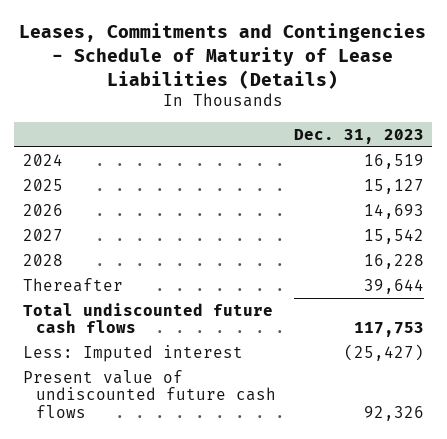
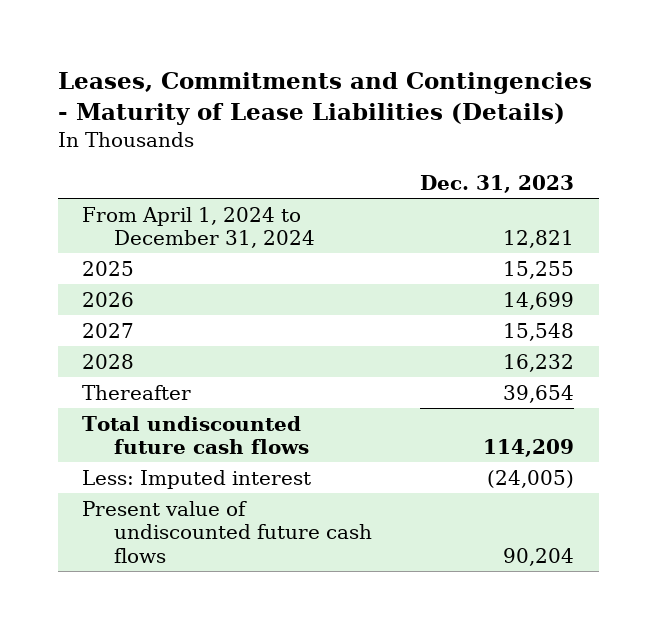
- Leases, Commitments and Contingencies - Schedule of Maturity of Lease Liabilities (Details)
+ Leases, Commitments and Contingencies - Maturity of Lease Liabilities (Details)
- 2024 | 16,519
- 2025 | 15,127
- 2026 | 14,693
- 2027 | 15,542
- 2028 | 16,228
- Thereafter | 39,644
- Total undiscounted future cash flows | 117,753
- Less: Imputed interest | (25,427)
- Present value of undiscounted future cash flows | 92,326
+ From April 1, 2024 to December 31, 2024 | 12,821
+ 2025 | 15,255
+ 2026 | 14,699
+ 2027 | 15,548
+ 2028 | 16,232
+ Thereafter | 39,654
+ Total undiscounted future cash flows | 114,209
+ Less: Imputed interest | (24,005)
+ Present value of undiscounted future cash flows | 90,204

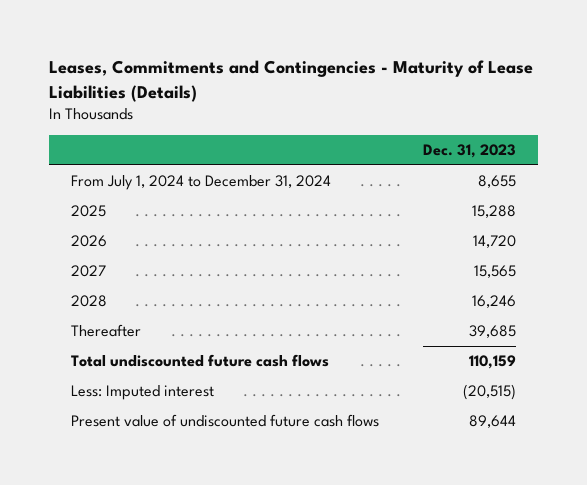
- From April 1, 2024 to December 31, 2024 | 12,821
- 2025 | 15,255
- 2026 | 14,699
- 2027 | 15,548
- 2028 | 16,232
- Thereafter | 39,654
- Total undiscounted future cash flows | 114,209
- Less: Imputed interest | (24,005)
- Present value of undiscounted future cash flows | 90,204
+ From July 1, 2024 to December 31, 2024 | 8,655
+ 2025 | 15,288
+ 2026 | 14,720
+ 2027 | 15,565
+ 2028 | 16,246
+ Thereafter | 39,685
+ Total undiscounted future cash flows | 110,159
+ Less: Imputed interest | (20,515)
+ Present value of undiscounted future cash flows | 89,644

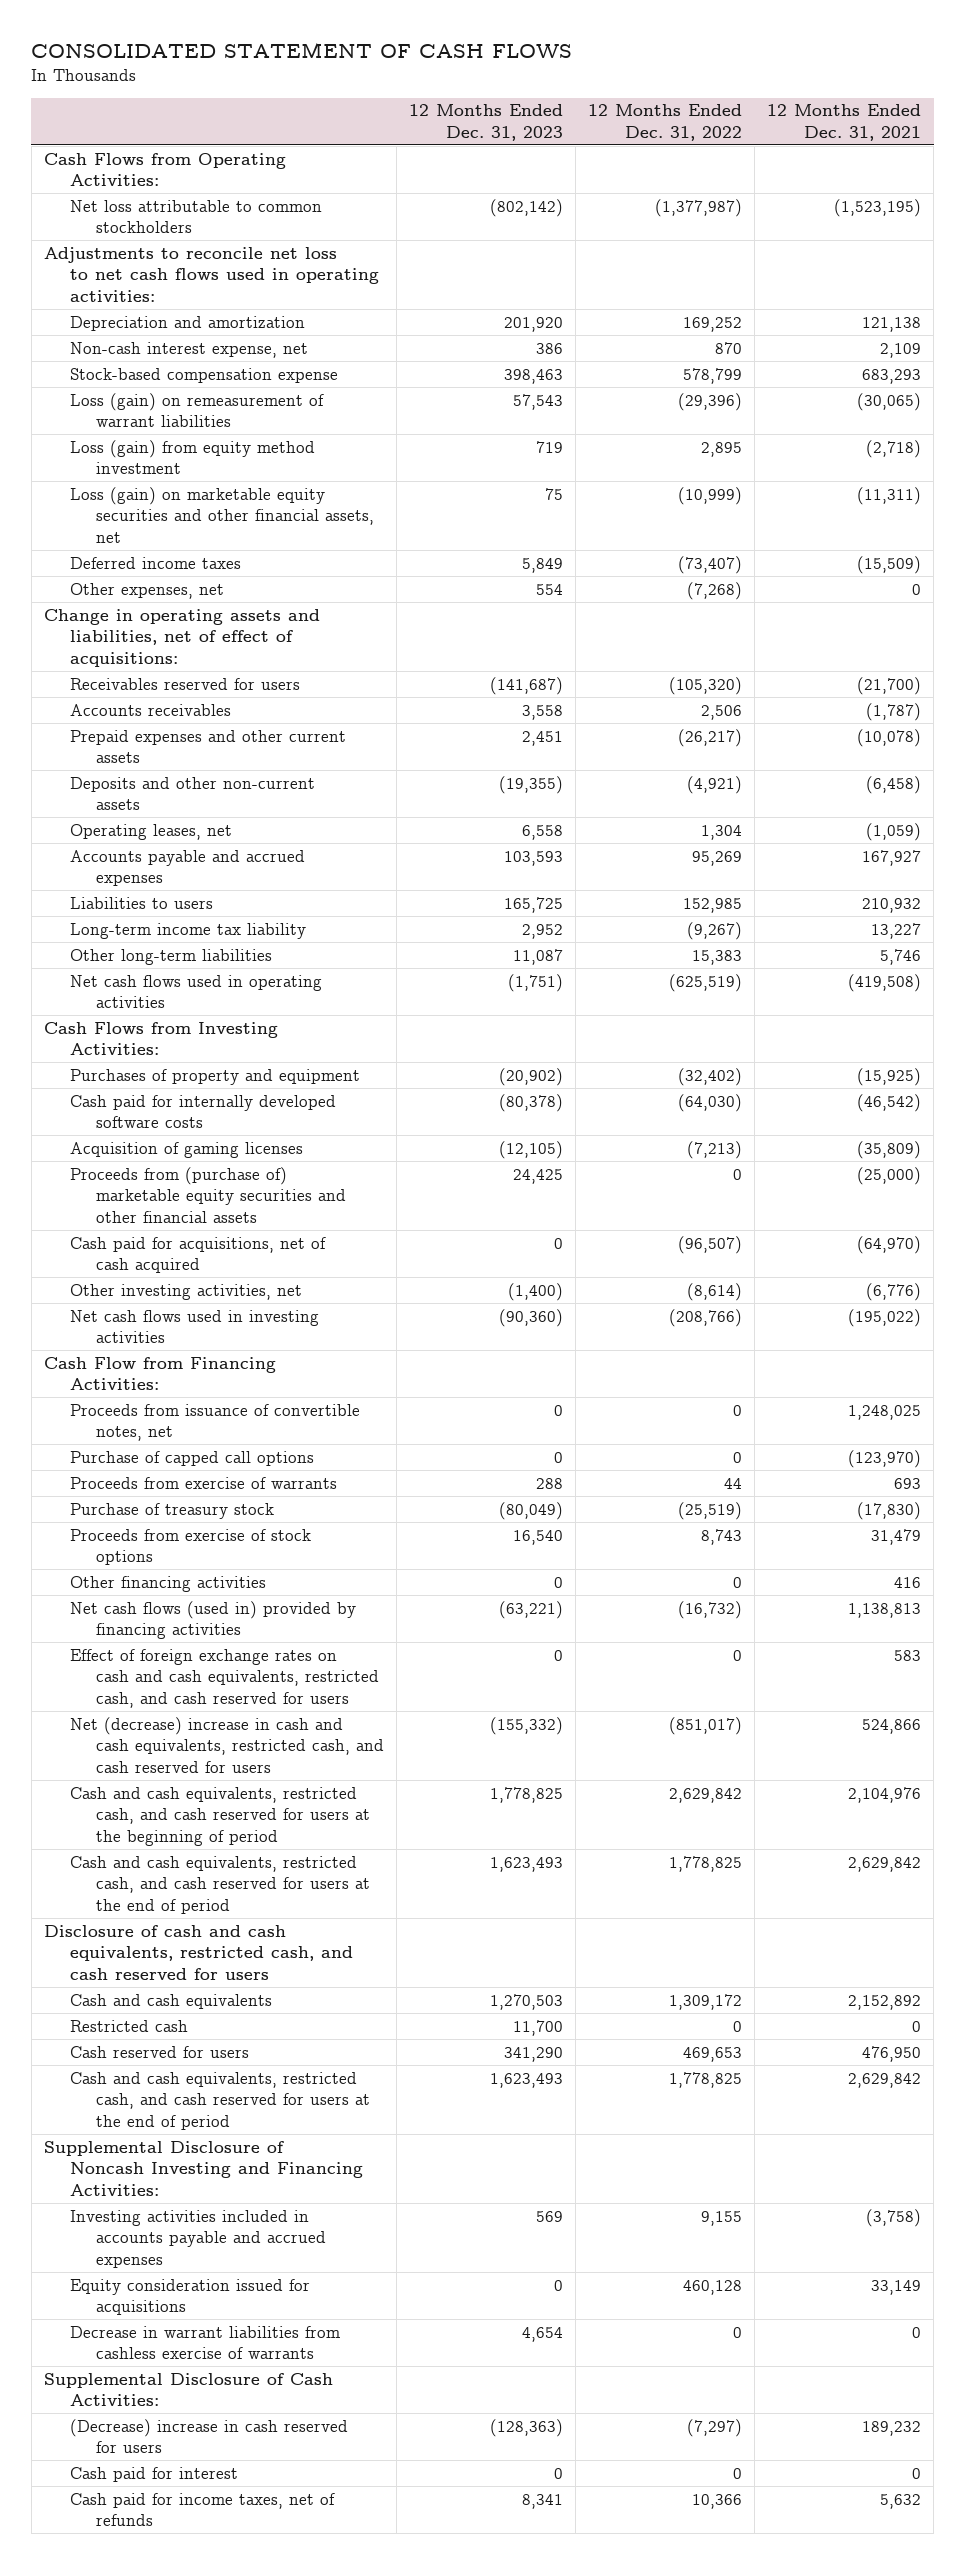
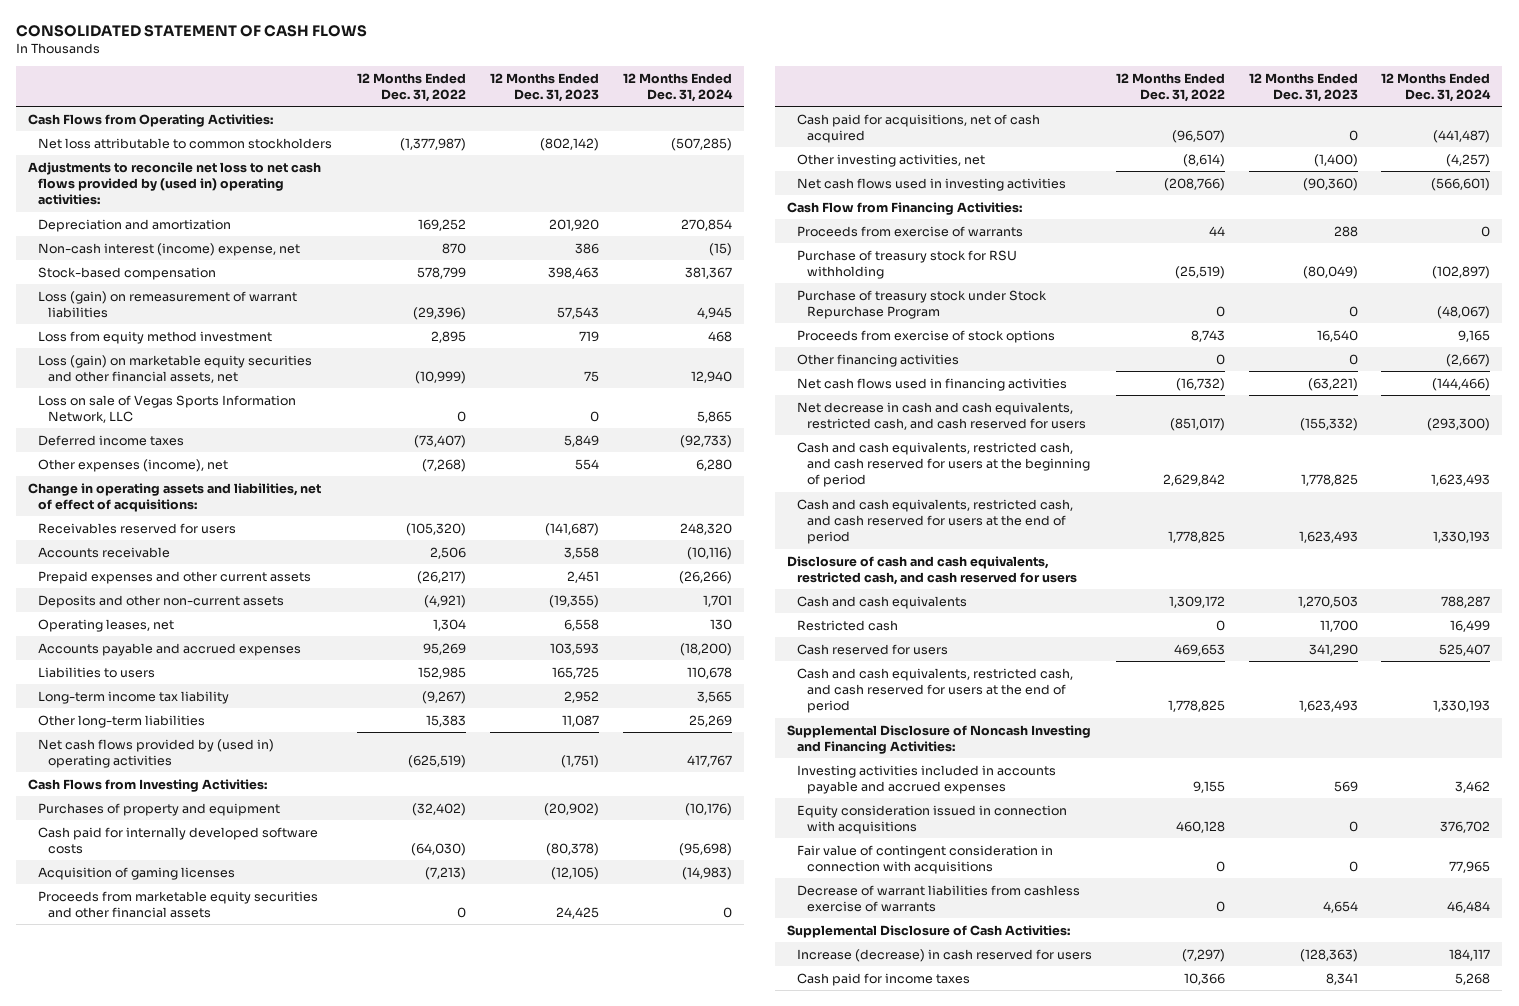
- | 12 Months Ended Dec. 31, 2023 | 12 Months Ended Dec. 31, 2022 | 12 Months Ended Dec. 31, 2021
+ | 12 Months Ended Dec. 31, 2022 | 12 Months Ended Dec. 31, 2023 | 12 Months Ended Dec. 31, 2024
- Adjustments to reconcile net loss to net cash flows used in operating activities:
+ Adjustments to reconcile net loss to net cash flows provided by (used in) operating activities:
- Non-cash interest expense, net | 386 | 870 | 2,109
- Stock-based compensation expense | 398,463 | 578,799 | 683,293
+ Non-cash interest (income) expense, net | 870 | 386 | (15)
+ Stock-based compensation | 578,799 | 398,463 | 381,367
- Loss (gain) from equity method investment | 719 | 2,895 | (2,718)
+ Loss from equity method investment | 2,895 | 719 | 468
+ Loss on sale of Vegas Sports Information Network, LLC | 0 | 0 | 5,865
- Other expenses, net | 554 | (7,268) | 0
+ Other expenses (income), net | (7,268) | 554 | 6,280
- Accounts receivables | 3,558 | 2,506 | (1,787)
+ Accounts receivable | 2,506 | 3,558 | (10,116)
- Net cash flows used in operating activities | (1,751) | (625,519) | (419,508)
+ Net cash flows provided by (used in) operating activities | (625,519) | (1,751) | 417,767
- Proceeds from (purchase of) marketable equity securities and other financial assets | 24,425 | 0 | (25,000)
+ Proceeds from marketable equity securities and other financial assets | 0 | 24,425 | 0
- Proceeds from issuance of convertible notes, net | 0 | 0 | 1,248,025
- Purchase of capped call options | 0 | 0 | (123,970)
- Purchase of treasury stock | (80,049) | (25,519) | (17,830)
+ Purchase of treasury stock for RSU withholding | (25,519) | (80,049) | (102,897)
+ Purchase of treasury stock under Stock Repurchase Program | 0 | 0 | (48,067)
- Net cash flows (used in) provided by financing activities | (63,221) | (16,732) | 1,138,813
- Effect of foreign exchange rates on cash and cash equivalents, restricted cash, and cash reserved for users | 0 | 0 | 583
- Net (decrease) increase in cash and cash equivalents, restricted cash, and cash reserved for users | (155,332) | (851,017) | 524,866
+ Net cash flows used in financing activities | (16,732) | (63,221) | (144,466)
+ Net decrease in cash and cash equivalents, restricted cash, and cash reserved for users | (851,017) | (155,332) | (293,300)
- Equity consideration issued for acquisitions | 0 | 460,128 | 33,149
- Decrease in warrant liabilities from cashless exercise of warrants | 4,654 | 0 | 0
+ Equity consideration issued in connection with acquisitions | 460,128 | 0 | 376,702
+ Fair value of contingent consideration in connection with acquisitions | 0 | 0 | 77,965
+ Decrease of warrant liabilities from cashless exercise of warrants | 0 | 4,654 | 46,484
- (Decrease) increase in cash reserved for users | (128,363) | (7,297) | 189,232
- Cash paid for interest | 0 | 0 | 0
- Cash paid for income taxes, net of refunds | 8,341 | 10,366 | 5,632
+ Increase (decrease) in cash reserved for users | (7,297) | (128,363) | 184,117
+ Cash paid for income taxes | 10,366 | 8,341 | 5,268

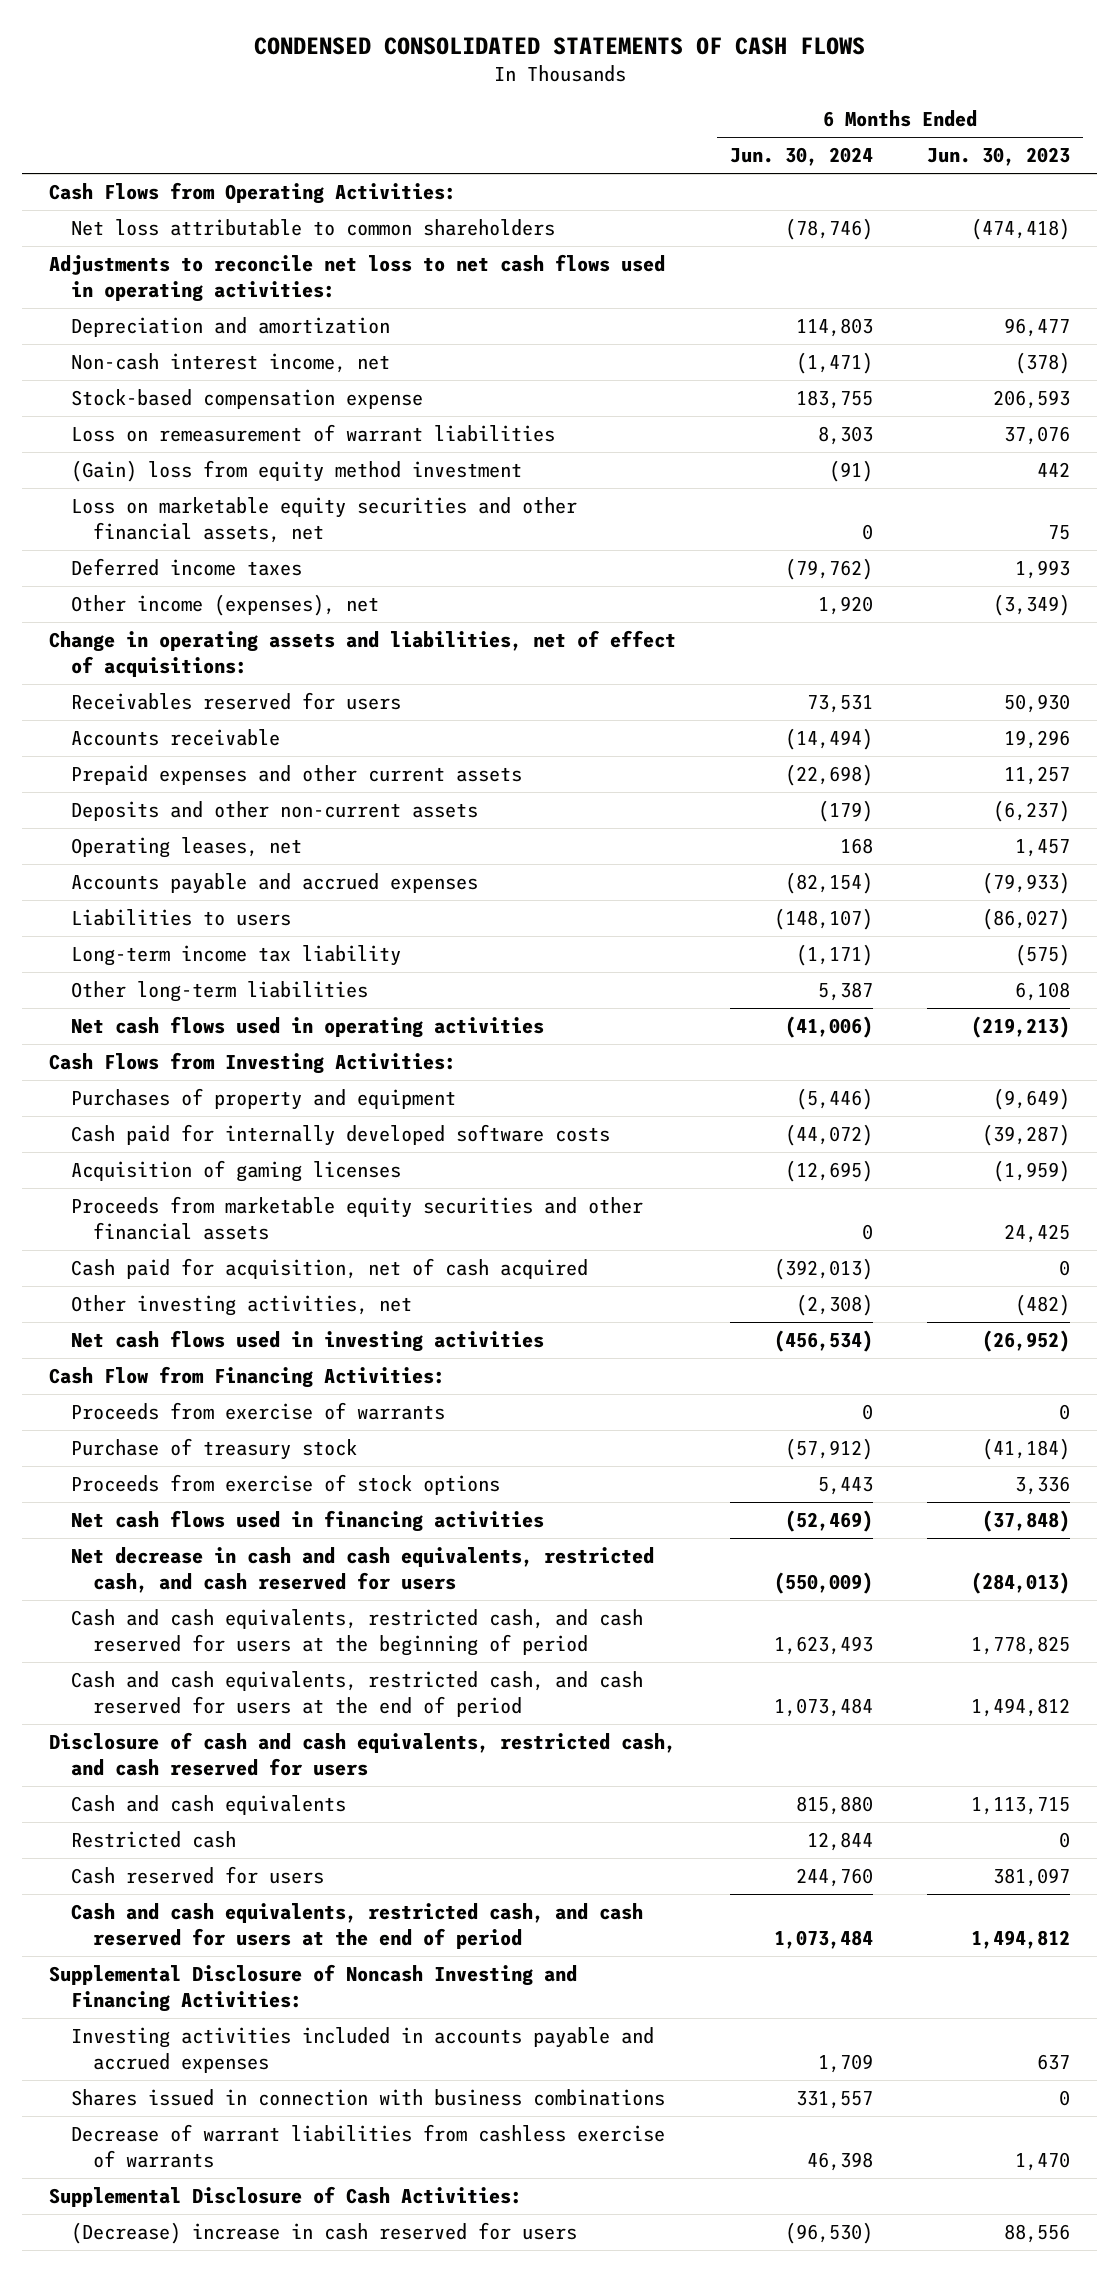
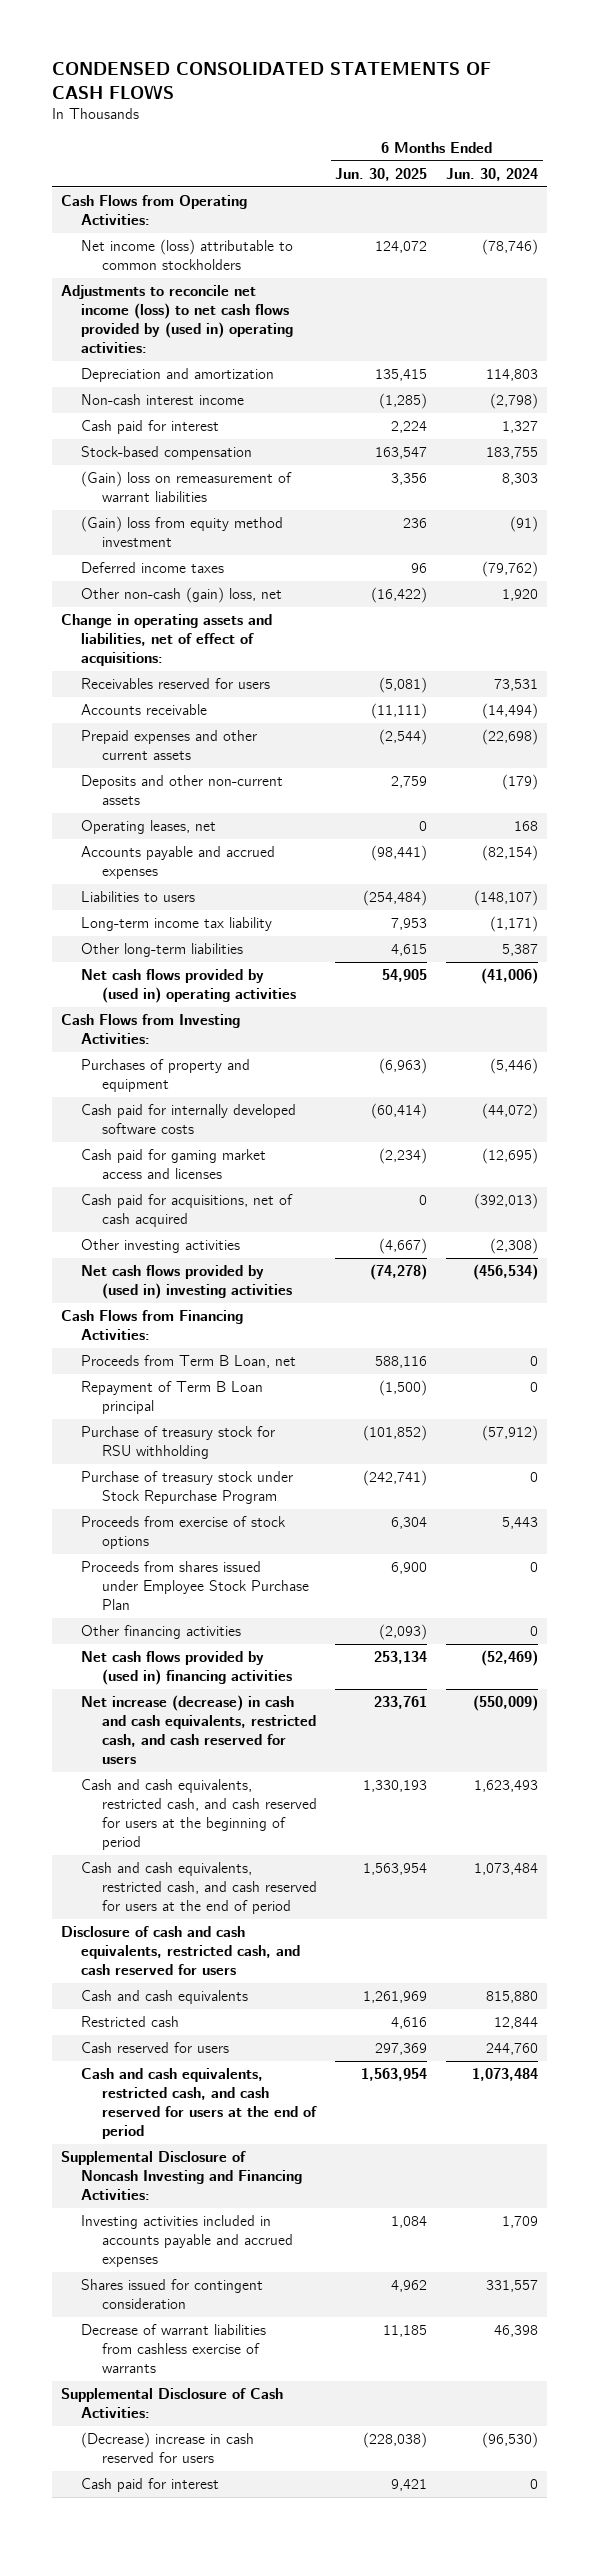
- | 6 Months Ended Jun. 30, 2024 | 6 Months Ended Jun. 30, 2023
+ | 6 Months Ended Jun. 30, 2025 | 6 Months Ended Jun. 30, 2024
- Net loss attributable to common shareholders | (78,746) | (474,418)
- Adjustments to reconcile net loss to net cash flows used in operating activities:
+ Net income (loss) attributable to common stockholders | 124,072 | (78,746)
+ Adjustments to reconcile net income (loss) to net cash flows provided by (used in) operating activities:
- Non-cash interest income, net | (1,471) | (378)
- Stock-based compensation expense | 183,755 | 206,593
- Loss on remeasurement of warrant liabilities | 8,303 | 37,076
+ Non-cash interest income | (1,285) | (2,798)
+ Cash paid for interest | 2,224 | 1,327
+ Stock-based compensation | 163,547 | 183,755
+ (Gain) loss on remeasurement of warrant liabilities | 3,356 | 8,303
- Loss on marketable equity securities and other financial assets, net | 0 | 75
- Other income (expenses), net | 1,920 | (3,349)
+ Other non-cash (gain) loss, net | (16,422) | 1,920
- Net cash flows used in operating activities | (41,006) | (219,213)
+ Net cash flows provided by (used in) operating activities | 54,905 | (41,006)
- Acquisition of gaming licenses | (12,695) | (1,959)
- Proceeds from marketable equity securities and other financial assets | 0 | 24,425
- Cash paid for acquisition, net of cash acquired | (392,013) | 0
- Other investing activities, net | (2,308) | (482)
- Net cash flows used in investing activities | (456,534) | (26,952)
- Cash Flow from Financing Activities:
- Proceeds from exercise of warrants | 0 | 0
- Purchase of treasury stock | (57,912) | (41,184)
+ Cash paid for gaming market access and licenses | (2,234) | (12,695)
+ Cash paid for acquisitions, net of cash acquired | 0 | (392,013)
+ Other investing activities | (4,667) | (2,308)
+ Net cash flows provided by (used in) investing activities | (74,278) | (456,534)
+ Cash Flows from Financing Activities:
+ Proceeds from Term B Loan, net | 588,116 | 0
+ Repayment of Term B Loan principal | (1,500) | 0
+ Purchase of treasury stock for RSU withholding | (101,852) | (57,912)
+ Purchase of treasury stock under Stock Repurchase Program | (242,741) | 0
- Net cash flows used in financing activities | (52,469) | (37,848)
- Net decrease in cash and cash equivalents, restricted cash, and cash reserved for users | (550,009) | (284,013)
+ Proceeds from shares issued under Employee Stock Purchase Plan | 6,900 | 0
+ Other financing activities | (2,093) | 0
+ Net cash flows provided by (used in) financing activities | 253,134 | (52,469)
+ Net increase (decrease) in cash and cash equivalents, restricted cash, and cash reserved for users | 233,761 | (550,009)
- Shares issued in connection with business combinations | 331,557 | 0
+ Shares issued for contingent consideration | 4,962 | 331,557
+ Cash paid for interest | 9,421 | 0

